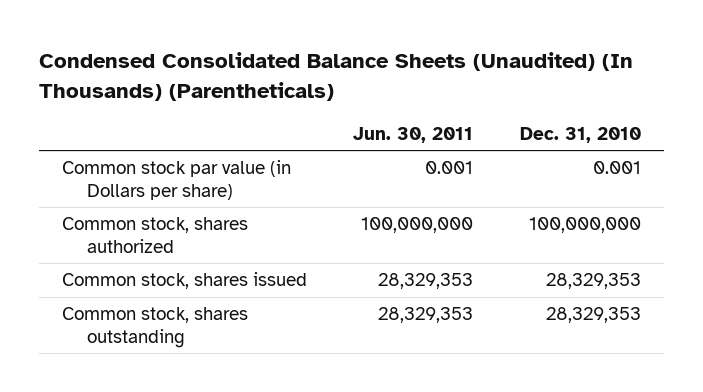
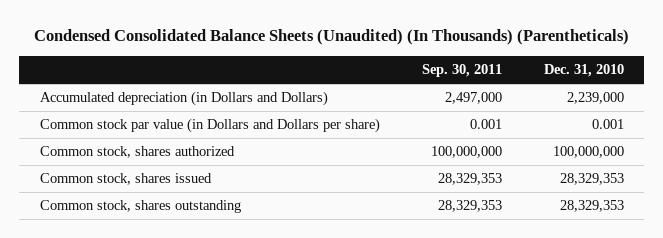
- | Jun. 30, 2011 | Dec. 31, 2010
+ | Sep. 30, 2011 | Dec. 31, 2010
- Common stock par value (in Dollars per share) | 0.001 | 0.001
+ Accumulated depreciation (in Dollars and Dollars) | 2,497,000 | 2,239,000
+ Common stock par value (in Dollars and Dollars per share) | 0.001 | 0.001

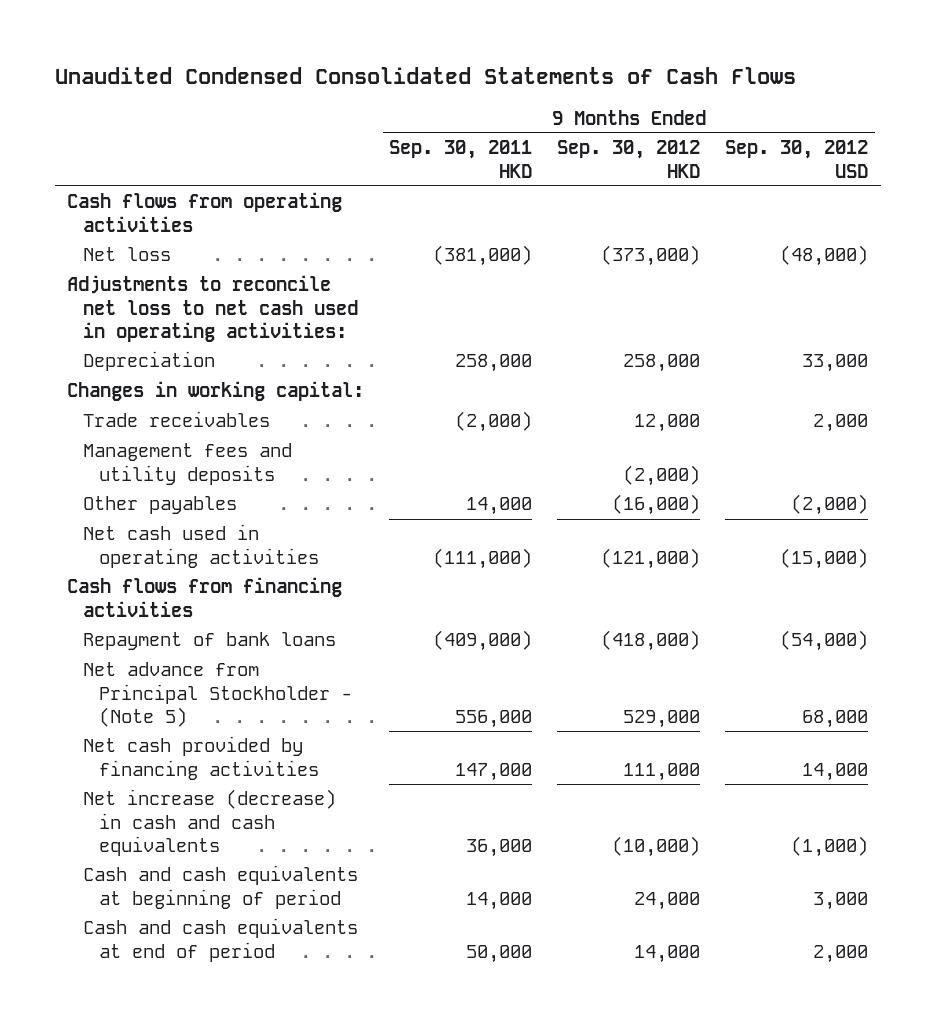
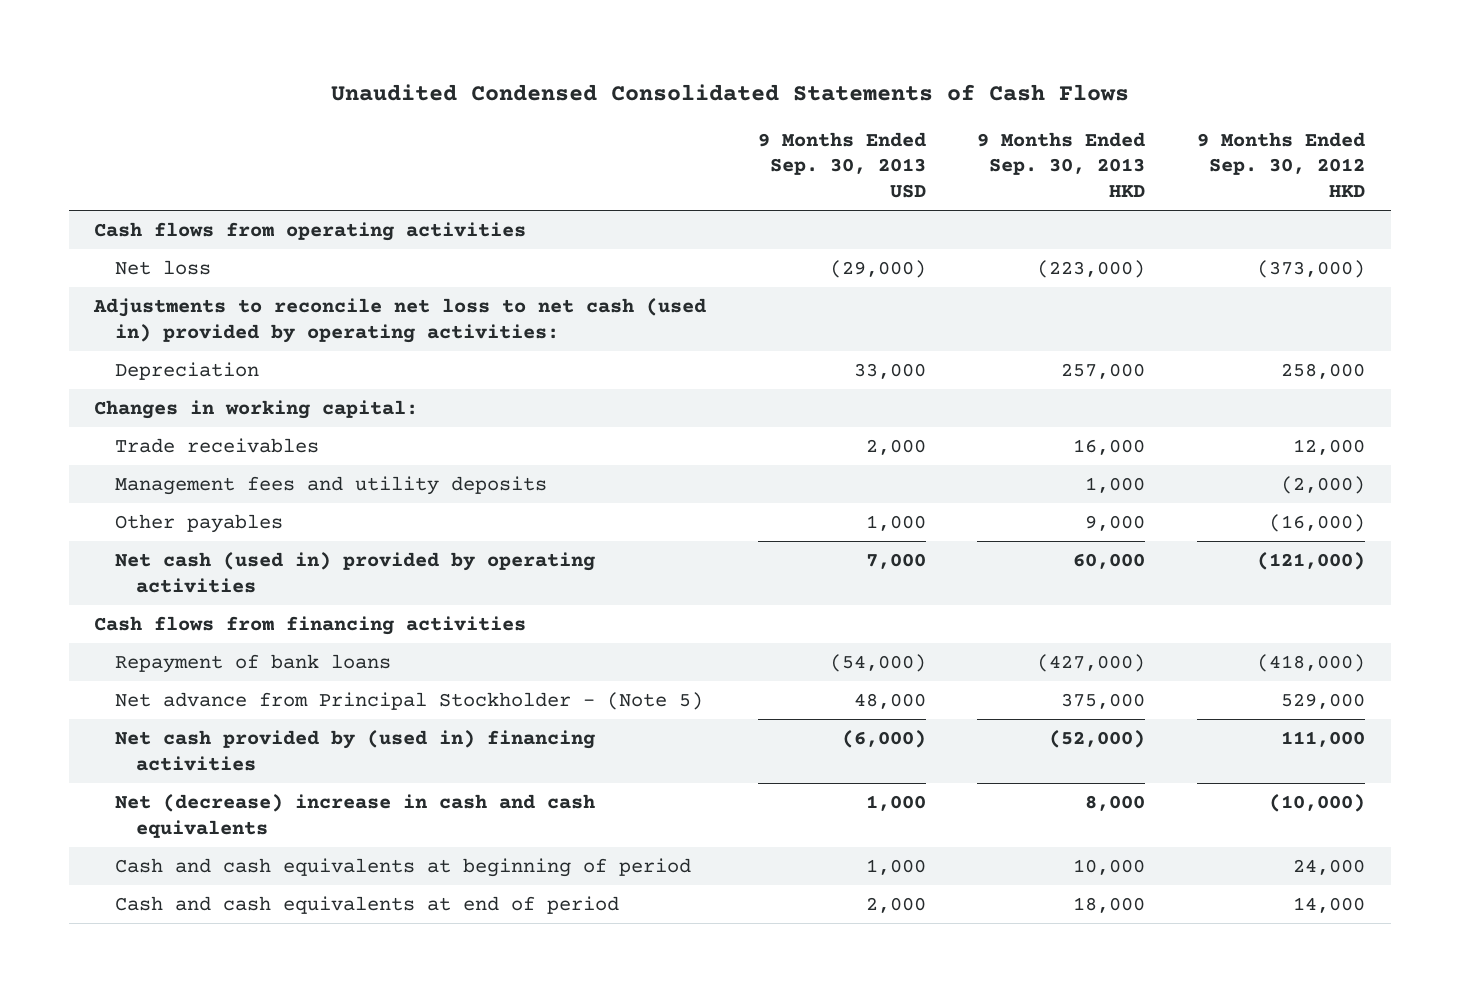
- | 9 Months Ended Sep. 30, 2011 HKD | 9 Months Ended Sep. 30, 2012 HKD | 9 Months Ended Sep. 30, 2012 USD
+ | 9 Months Ended Sep. 30, 2013 USD | 9 Months Ended Sep. 30, 2013 HKD | 9 Months Ended Sep. 30, 2012 HKD
- Adjustments to reconcile net loss to net cash used in operating activities:
+ Adjustments to reconcile net loss to net cash (used in) provided by operating activities:
- Net cash used in operating activities | (111,000) | (121,000) | (15,000)
+ Net cash (used in) provided by operating activities | 7,000 | 60,000 | (121,000)
- Net cash provided by financing activities | 147,000 | 111,000 | 14,000
- Net increase (decrease) in cash and cash equivalents | 36,000 | (10,000) | (1,000)
+ Net cash provided by (used in) financing activities | (6,000) | (52,000) | 111,000
+ Net (decrease) increase in cash and cash equivalents | 1,000 | 8,000 | (10,000)

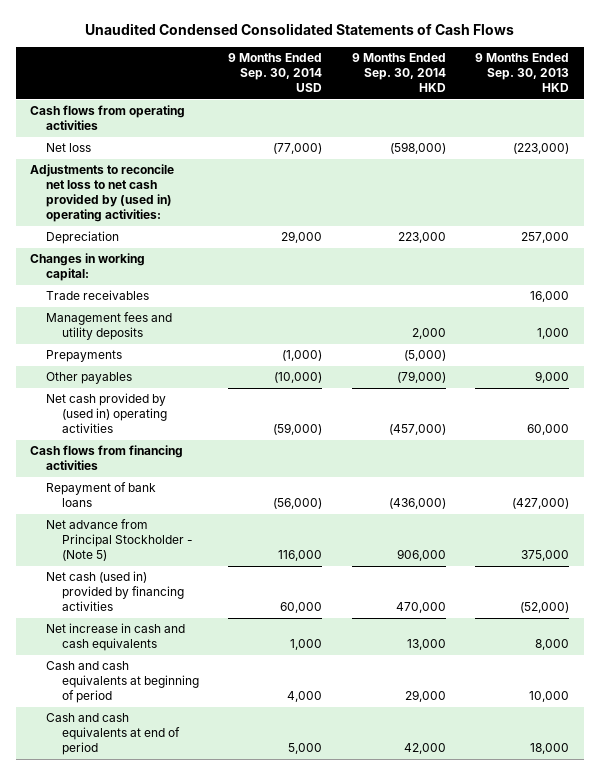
- | 9 Months Ended Sep. 30, 2013 USD | 9 Months Ended Sep. 30, 2013 HKD | 9 Months Ended Sep. 30, 2012 HKD
+ | 9 Months Ended Sep. 30, 2014 USD | 9 Months Ended Sep. 30, 2014 HKD | 9 Months Ended Sep. 30, 2013 HKD
- Adjustments to reconcile net loss to net cash (used in) provided by operating activities:
+ Adjustments to reconcile net loss to net cash provided by (used in) operating activities:
+ Prepayments | (1,000) | (5,000) |
- Net cash (used in) provided by operating activities | 7,000 | 60,000 | (121,000)
+ Net cash provided by (used in) operating activities | (59,000) | (457,000) | 60,000
- Net cash provided by (used in) financing activities | (6,000) | (52,000) | 111,000
- Net (decrease) increase in cash and cash equivalents | 1,000 | 8,000 | (10,000)
+ Net cash (used in) provided by financing activities | 60,000 | 470,000 | (52,000)
+ Net increase in cash and cash equivalents | 1,000 | 13,000 | 8,000

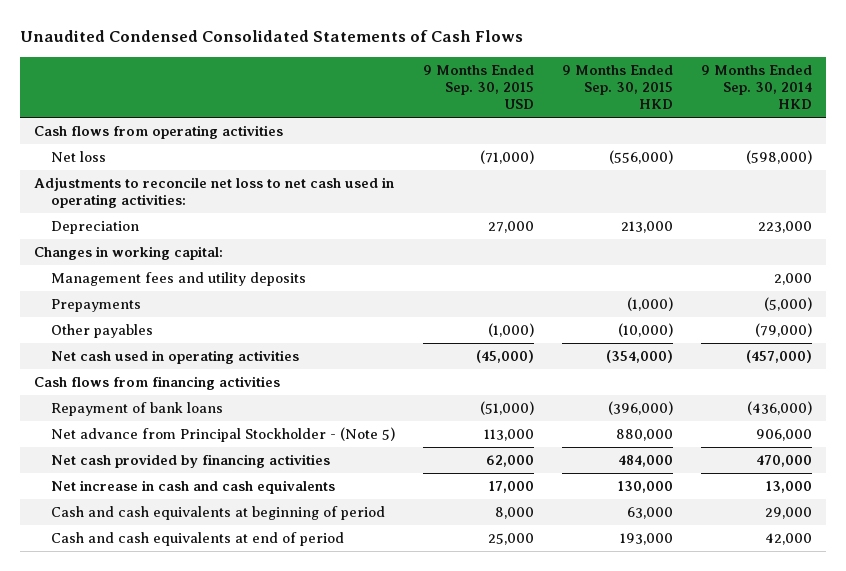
- | 9 Months Ended Sep. 30, 2014 USD | 9 Months Ended Sep. 30, 2014 HKD | 9 Months Ended Sep. 30, 2013 HKD
+ | 9 Months Ended Sep. 30, 2015 USD | 9 Months Ended Sep. 30, 2015 HKD | 9 Months Ended Sep. 30, 2014 HKD
- Adjustments to reconcile net loss to net cash provided by (used in) operating activities:
+ Adjustments to reconcile net loss to net cash used in operating activities:
- Trade receivables | | | 16,000
- Net cash provided by (used in) operating activities | (59,000) | (457,000) | 60,000
+ Net cash used in operating activities | (45,000) | (354,000) | (457,000)
- Net cash (used in) provided by financing activities | 60,000 | 470,000 | (52,000)
+ Net cash provided by financing activities | 62,000 | 484,000 | 470,000

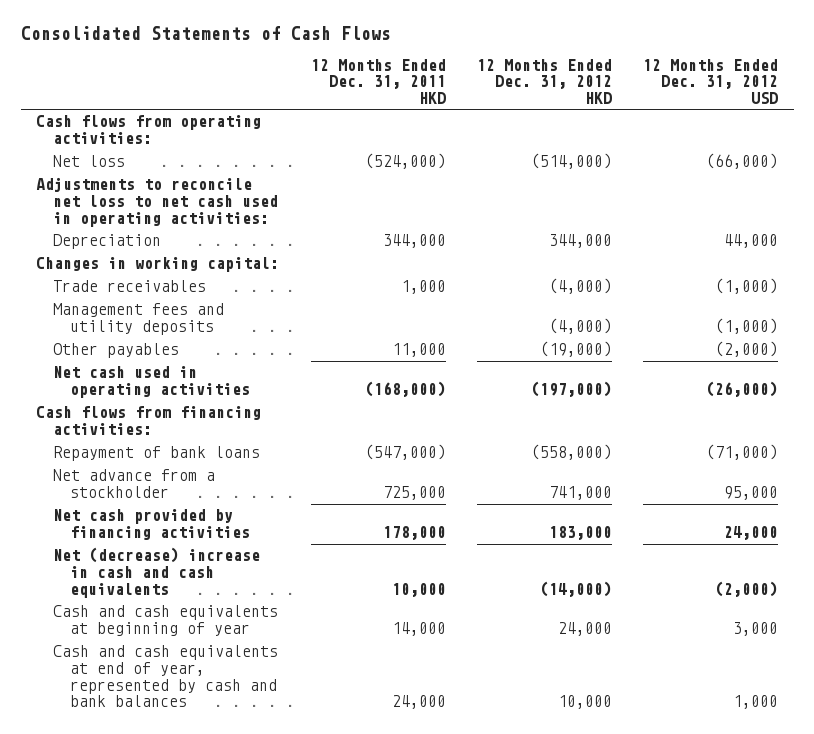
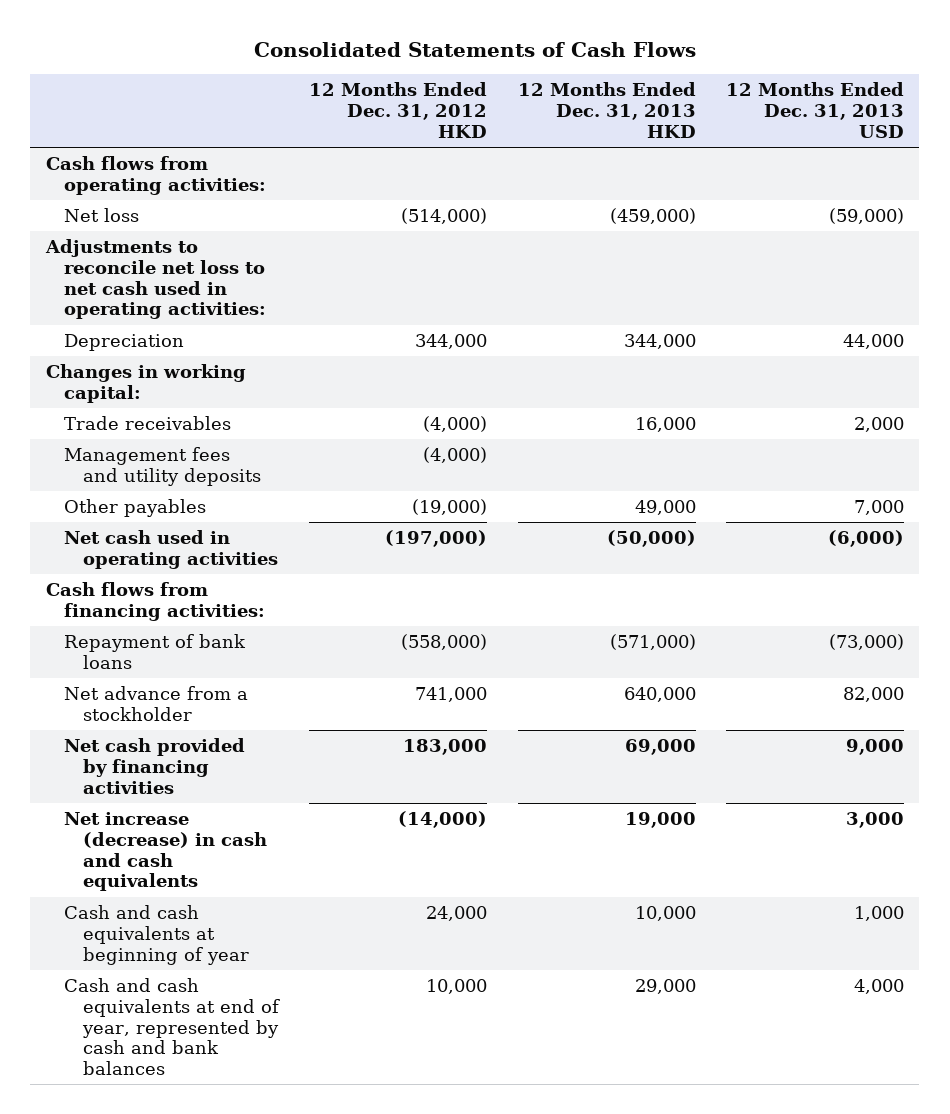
- | 12 Months Ended Dec. 31, 2011 HKD | 12 Months Ended Dec. 31, 2012 HKD | 12 Months Ended Dec. 31, 2012 USD
+ | 12 Months Ended Dec. 31, 2012 HKD | 12 Months Ended Dec. 31, 2013 HKD | 12 Months Ended Dec. 31, 2013 USD
- Net (decrease) increase in cash and cash equivalents | 10,000 | (14,000) | (2,000)
+ Net increase (decrease) in cash and cash equivalents | (14,000) | 19,000 | 3,000

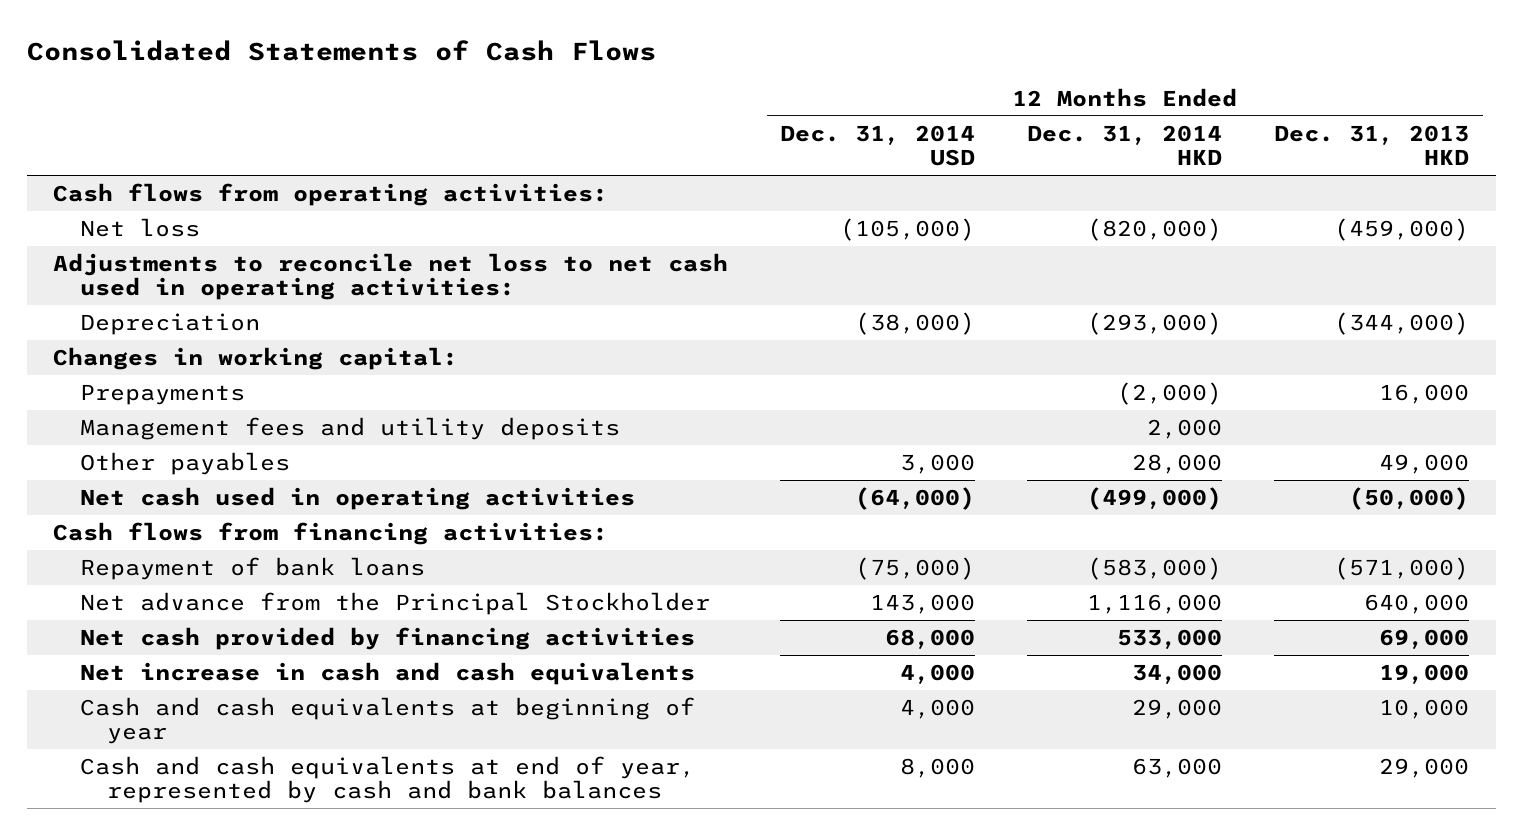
- | 12 Months Ended Dec. 31, 2012 HKD | 12 Months Ended Dec. 31, 2013 HKD | 12 Months Ended Dec. 31, 2013 USD
+ | 12 Months Ended Dec. 31, 2014 USD | 12 Months Ended Dec. 31, 2014 HKD | 12 Months Ended Dec. 31, 2013 HKD
- Depreciation | 344,000 | 344,000 | 44,000
+ Depreciation | (38,000) | (293,000) | (344,000)
- Trade receivables | (4,000) | 16,000 | 2,000
+ Prepayments | | (2,000) | 16,000
- Net advance from a stockholder | 741,000 | 640,000 | 82,000
+ Net advance from the Principal Stockholder | 143,000 | 1,116,000 | 640,000
- Net increase (decrease) in cash and cash equivalents | (14,000) | 19,000 | 3,000
+ Net increase in cash and cash equivalents | 4,000 | 34,000 | 19,000

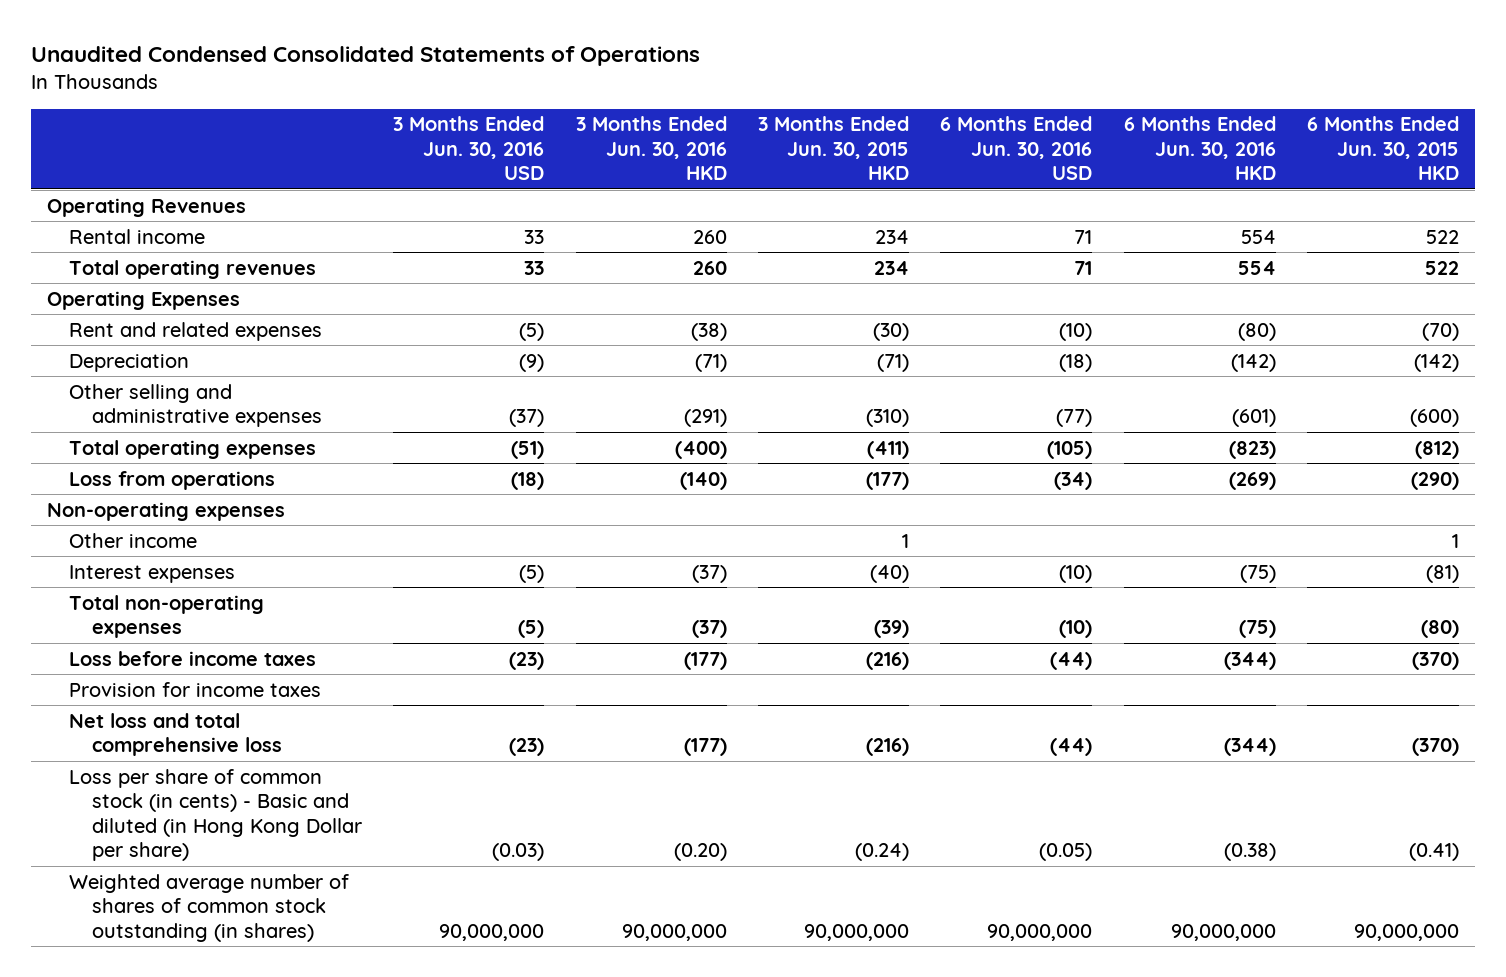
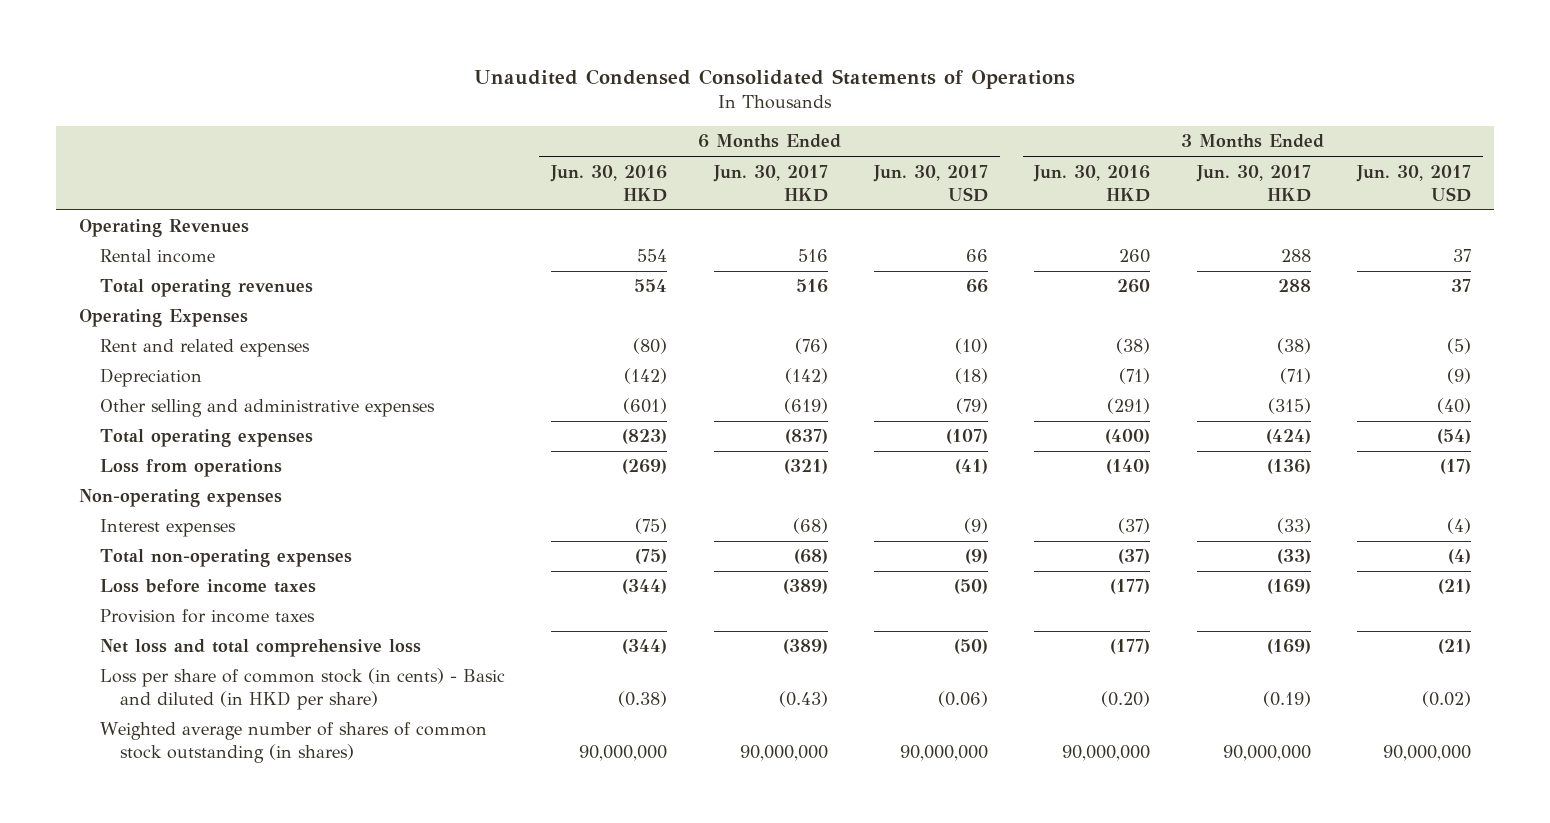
- | 3 Months Ended Jun. 30, 2016 USD | 3 Months Ended Jun. 30, 2016 HKD | 3 Months Ended Jun. 30, 2015 HKD | 6 Months Ended Jun. 30, 2016 USD | 6 Months Ended Jun. 30, 2016 HKD | 6 Months Ended Jun. 30, 2015 HKD
+ | 6 Months Ended Jun. 30, 2016 HKD | 6 Months Ended Jun. 30, 2017 HKD | 6 Months Ended Jun. 30, 2017 USD | 3 Months Ended Jun. 30, 2016 HKD | 3 Months Ended Jun. 30, 2017 HKD | 3 Months Ended Jun. 30, 2017 USD
- Other income | | | 1 | | | 1
- Loss per share of common stock (in cents) - Basic and diluted (in Hong Kong Dollar per share) | (0.03) | (0.20) | (0.24) | (0.05) | (0.38) | (0.41)
+ Loss per share of common stock (in cents) - Basic and diluted (in HKD per share) | (0.38) | (0.43) | (0.06) | (0.20) | (0.19) | (0.02)

